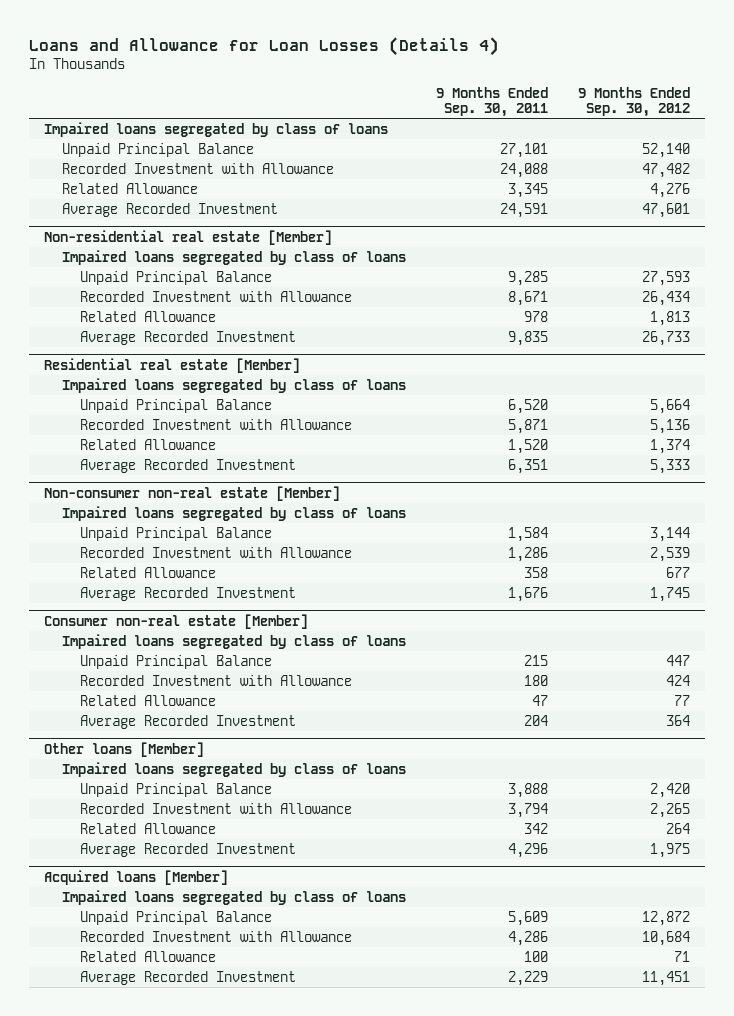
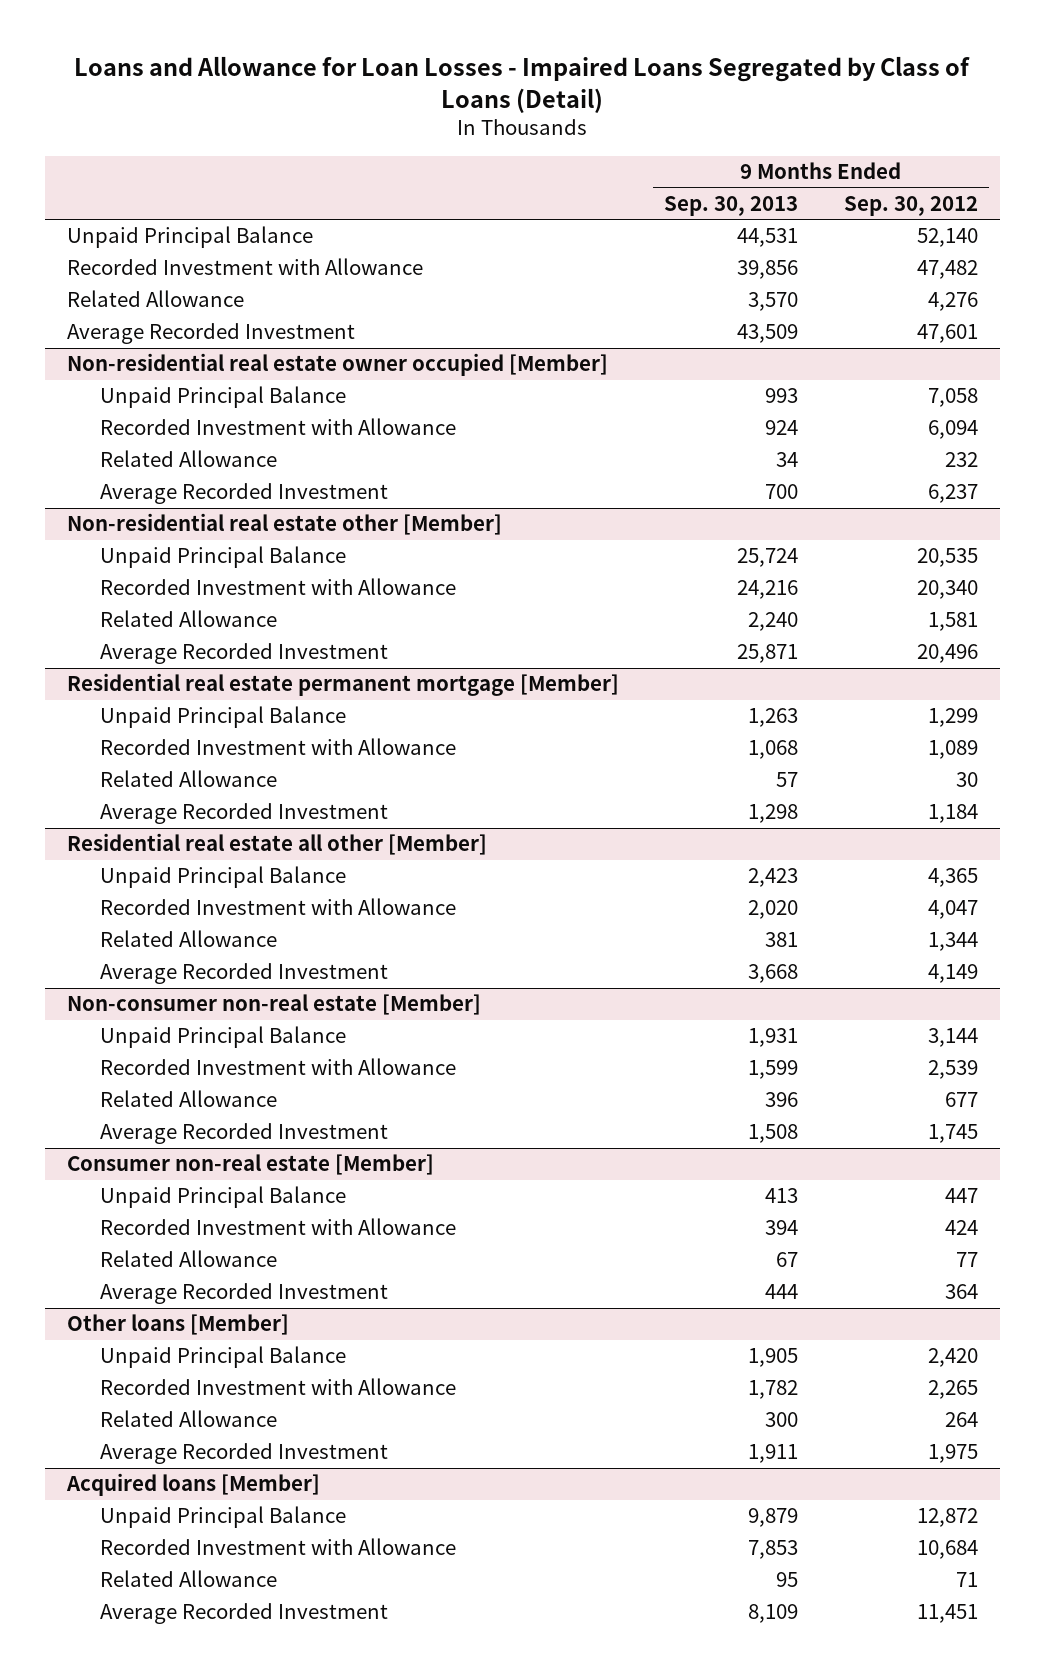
- Loans and Allowance for Loan Losses (Details 4)
+ Loans and Allowance for Loan Losses - Impaired Loans Segregated by Class of Loans (Detail)
- | 9 Months Ended Sep. 30, 2011 | 9 Months Ended Sep. 30, 2012
+ | 9 Months Ended Sep. 30, 2013 | 9 Months Ended Sep. 30, 2012
- Impaired loans segregated by class of loans
- Non-residential real estate [Member]
- Impaired loans segregated by class of loans
- Unpaid Principal Balance | 9,285 | 27,593
- Recorded Investment with Allowance | 8,671 | 26,434
- Related Allowance | 978 | 1,813
- Average Recorded Investment | 9,835 | 26,733
- Residential real estate [Member]
- Impaired loans segregated by class of loans
- Unpaid Principal Balance | 6,520 | 5,664
- Recorded Investment with Allowance | 5,871 | 5,136
- Related Allowance | 1,520 | 1,374
- Average Recorded Investment | 6,351 | 5,333
+ Non-residential real estate owner occupied [Member]
+ Unpaid Principal Balance | 993 | 7,058
+ Recorded Investment with Allowance | 924 | 6,094
+ Related Allowance | 34 | 232
+ Average Recorded Investment | 700 | 6,237
+ Non-residential real estate other [Member]
+ Unpaid Principal Balance | 25,724 | 20,535
+ Recorded Investment with Allowance | 24,216 | 20,340
+ Related Allowance | 2,240 | 1,581
+ Average Recorded Investment | 25,871 | 20,496
+ Residential real estate permanent mortgage [Member]
+ Unpaid Principal Balance | 1,263 | 1,299
+ Recorded Investment with Allowance | 1,068 | 1,089
+ Related Allowance | 57 | 30
+ Average Recorded Investment | 1,298 | 1,184
+ Residential real estate all other [Member]
+ Unpaid Principal Balance | 2,423 | 4,365
+ Recorded Investment with Allowance | 2,020 | 4,047
+ Related Allowance | 381 | 1,344
+ Average Recorded Investment | 3,668 | 4,149
@ Non-consumer non-real estate [Member]
- Impaired loans segregated by class of loans
@ Consumer non-real estate [Member]
- Impaired loans segregated by class of loans
@ Other loans [Member]
- Impaired loans segregated by class of loans
@ Acquired loans [Member]
- Impaired loans segregated by class of loans

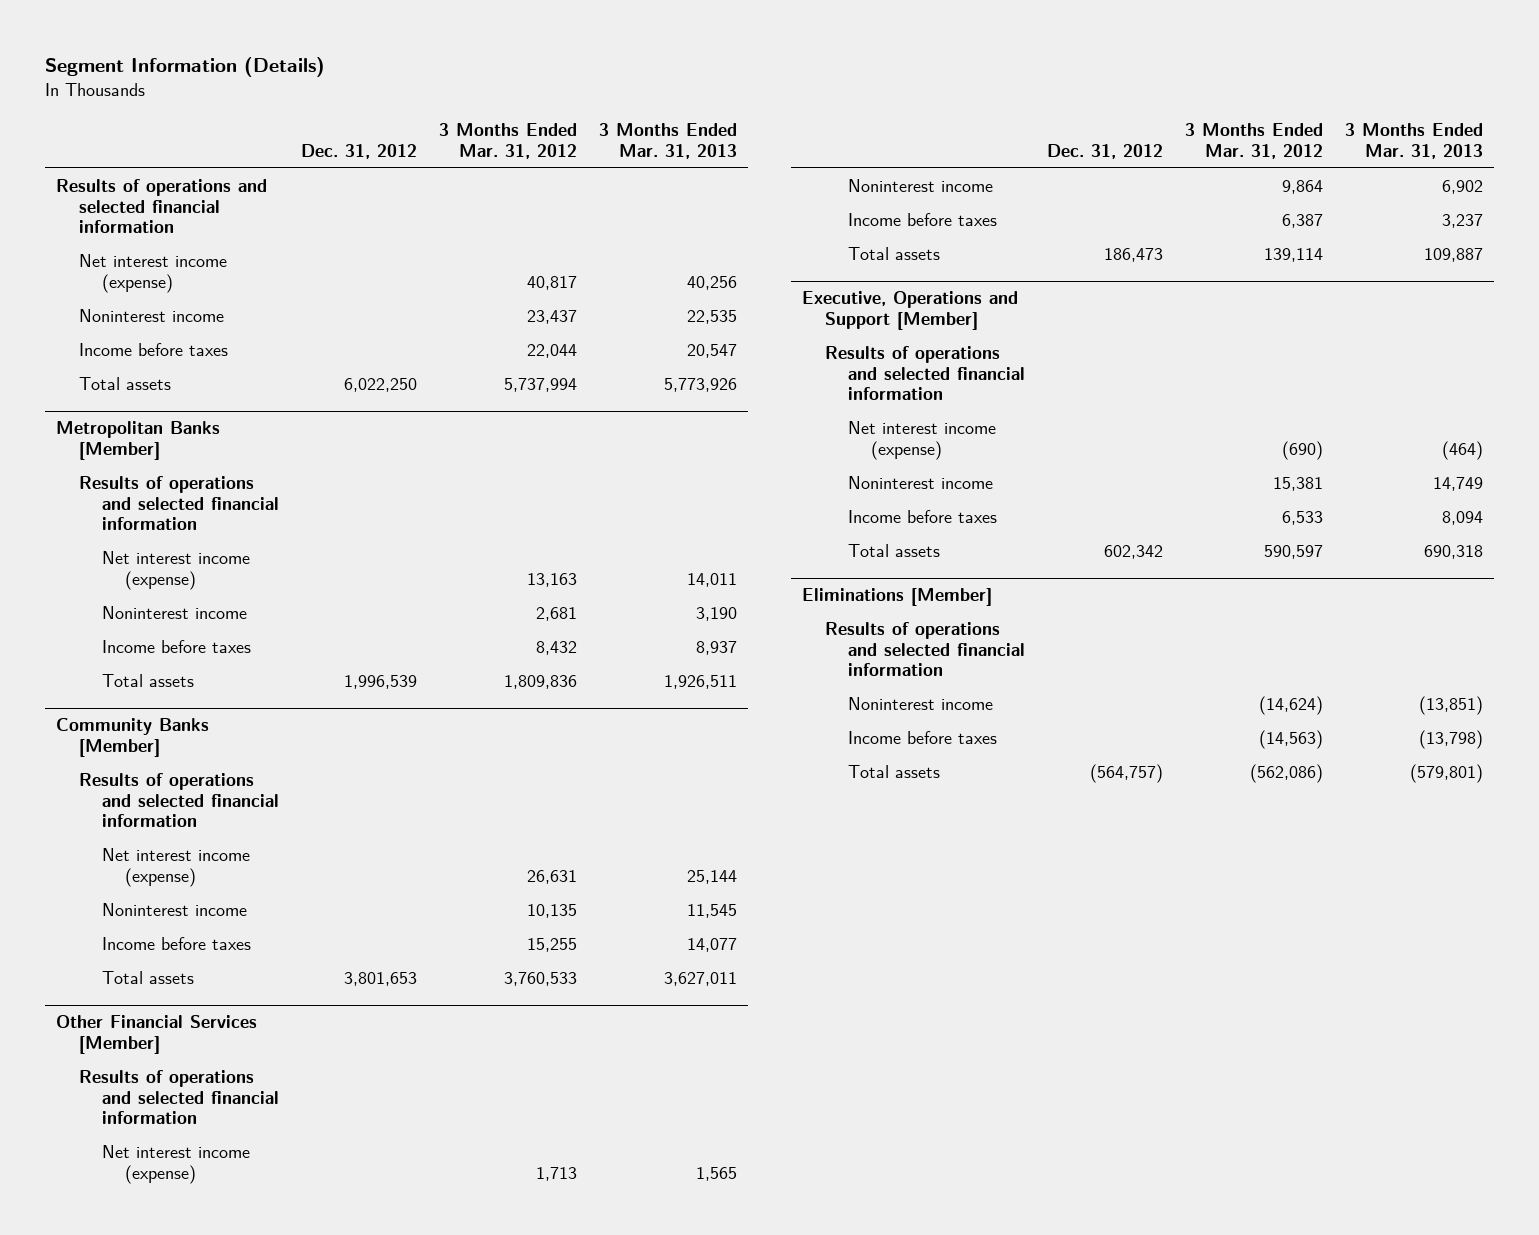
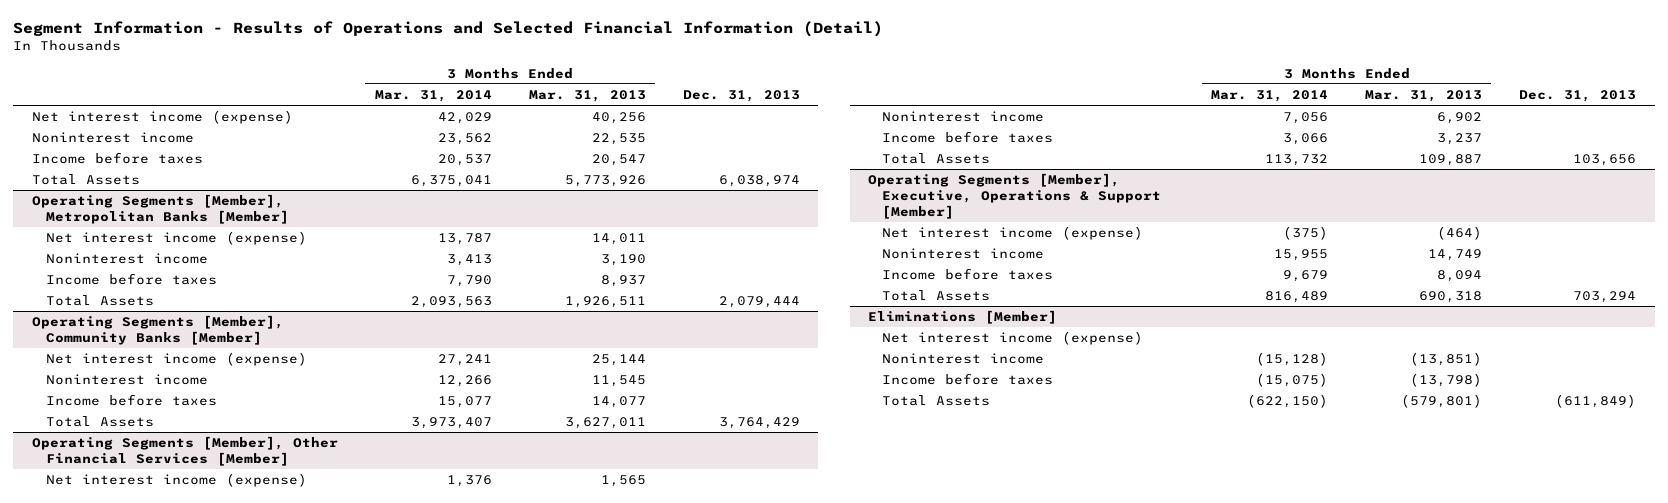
- Segment Information (Details)
+ Segment Information - Results of Operations and Selected Financial Information (Detail)
- | Dec. 31, 2012 | 3 Months Ended Mar. 31, 2012 | 3 Months Ended Mar. 31, 2013
+ | 3 Months Ended Mar. 31, 2014 | 3 Months Ended Mar. 31, 2013 | Dec. 31, 2013
- Results of operations and selected financial information
- Total assets | 6,022,250 | 5,737,994 | 5,773,926
- Metropolitan Banks [Member]
- Results of operations and selected financial information
+ Total Assets | 6,375,041 | 5,773,926 | 6,038,974
+ Operating Segments [Member], Metropolitan Banks [Member]
- Total assets | 1,996,539 | 1,809,836 | 1,926,511
- Community Banks [Member]
- Results of operations and selected financial information
+ Total Assets | 2,093,563 | 1,926,511 | 2,079,444
+ Operating Segments [Member], Community Banks [Member]
- Total assets | 3,801,653 | 3,760,533 | 3,627,011
- Other Financial Services [Member]
- Results of operations and selected financial information
+ Total Assets | 3,973,407 | 3,627,011 | 3,764,429
+ Operating Segments [Member], Other Financial Services [Member]
- Total assets | 186,473 | 139,114 | 109,887
- Executive, Operations and Support [Member]
- Results of operations and selected financial information
+ Total Assets | 113,732 | 109,887 | 103,656
+ Operating Segments [Member], Executive, Operations & Support [Member]
- Total assets | 602,342 | 590,597 | 690,318
+ Total Assets | 816,489 | 690,318 | 703,294
@ Eliminations [Member]
- Results of operations and selected financial information
+ Net interest income (expense)
- Total assets | (564,757) | (562,086) | (579,801)
+ Total Assets | (622,150) | (579,801) | (611,849)

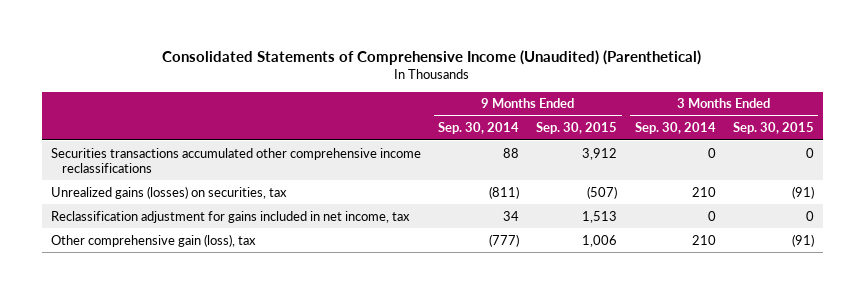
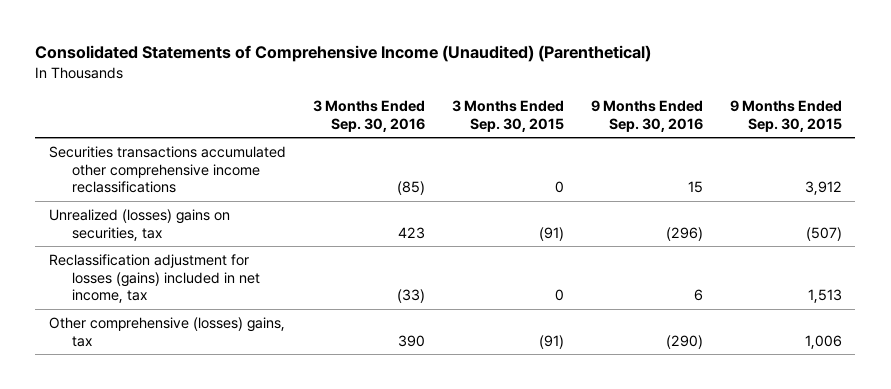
- | 9 Months Ended Sep. 30, 2014 | 9 Months Ended Sep. 30, 2015 | 3 Months Ended Sep. 30, 2014 | 3 Months Ended Sep. 30, 2015
+ | 3 Months Ended Sep. 30, 2016 | 3 Months Ended Sep. 30, 2015 | 9 Months Ended Sep. 30, 2016 | 9 Months Ended Sep. 30, 2015
- Unrealized gains (losses) on securities, tax | (811) | (507) | 210 | (91)
- Reclassification adjustment for gains included in net income, tax | 34 | 1,513 | 0 | 0
- Other comprehensive gain (loss), tax | (777) | 1,006 | 210 | (91)
+ Unrealized (losses) gains on securities, tax | 423 | (91) | (296) | (507)
+ Reclassification adjustment for losses (gains) included in net income, tax | (33) | 0 | 6 | 1,513
+ Other comprehensive (losses) gains, tax | 390 | (91) | (290) | 1,006

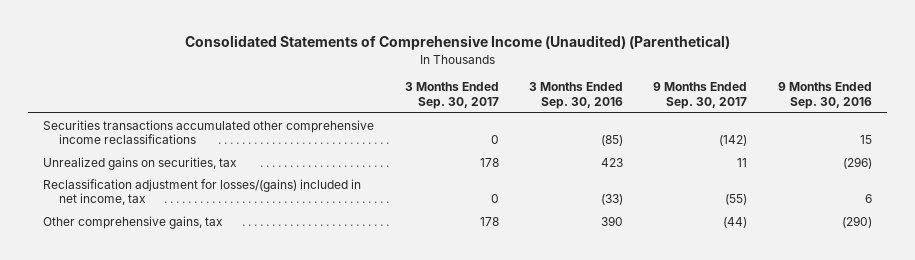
- | 3 Months Ended Sep. 30, 2016 | 3 Months Ended Sep. 30, 2015 | 9 Months Ended Sep. 30, 2016 | 9 Months Ended Sep. 30, 2015
+ | 3 Months Ended Sep. 30, 2017 | 3 Months Ended Sep. 30, 2016 | 9 Months Ended Sep. 30, 2017 | 9 Months Ended Sep. 30, 2016
- Unrealized (losses) gains on securities, tax | 423 | (91) | (296) | (507)
- Reclassification adjustment for losses (gains) included in net income, tax | (33) | 0 | 6 | 1,513
- Other comprehensive (losses) gains, tax | 390 | (91) | (290) | 1,006
+ Unrealized gains on securities, tax | 178 | 423 | 11 | (296)
+ Reclassification adjustment for losses/(gains) included in net income, tax | 0 | (33) | (55) | 6
+ Other comprehensive gains, tax | 178 | 390 | (44) | (290)

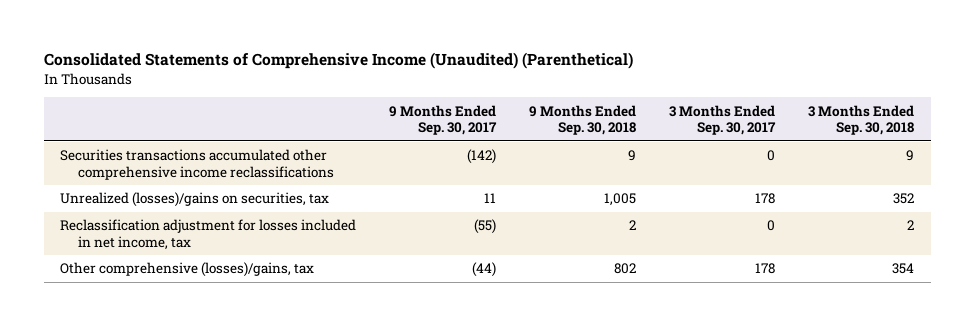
- | 3 Months Ended Sep. 30, 2017 | 3 Months Ended Sep. 30, 2016 | 9 Months Ended Sep. 30, 2017 | 9 Months Ended Sep. 30, 2016
+ | 9 Months Ended Sep. 30, 2017 | 9 Months Ended Sep. 30, 2018 | 3 Months Ended Sep. 30, 2017 | 3 Months Ended Sep. 30, 2018
- Unrealized gains on securities, tax | 178 | 423 | 11 | (296)
- Reclassification adjustment for losses/(gains) included in net income, tax | 0 | (33) | (55) | 6
- Other comprehensive gains, tax | 178 | 390 | (44) | (290)
+ Unrealized (losses)/gains on securities, tax | 11 | 1,005 | 178 | 352
+ Reclassification adjustment for losses included in net income, tax | (55) | 2 | 0 | 2
+ Other comprehensive (losses)/gains, tax | (44) | 802 | 178 | 354

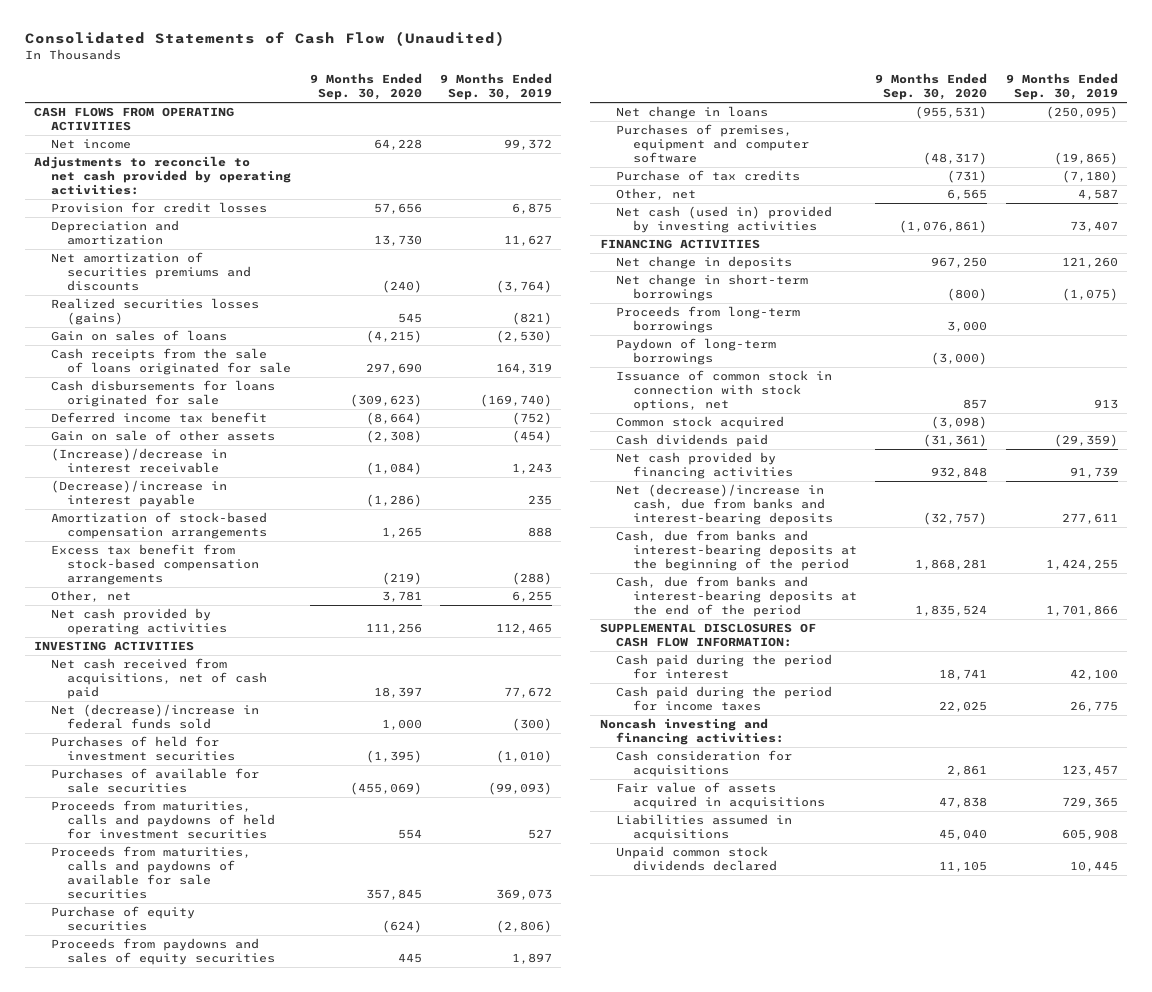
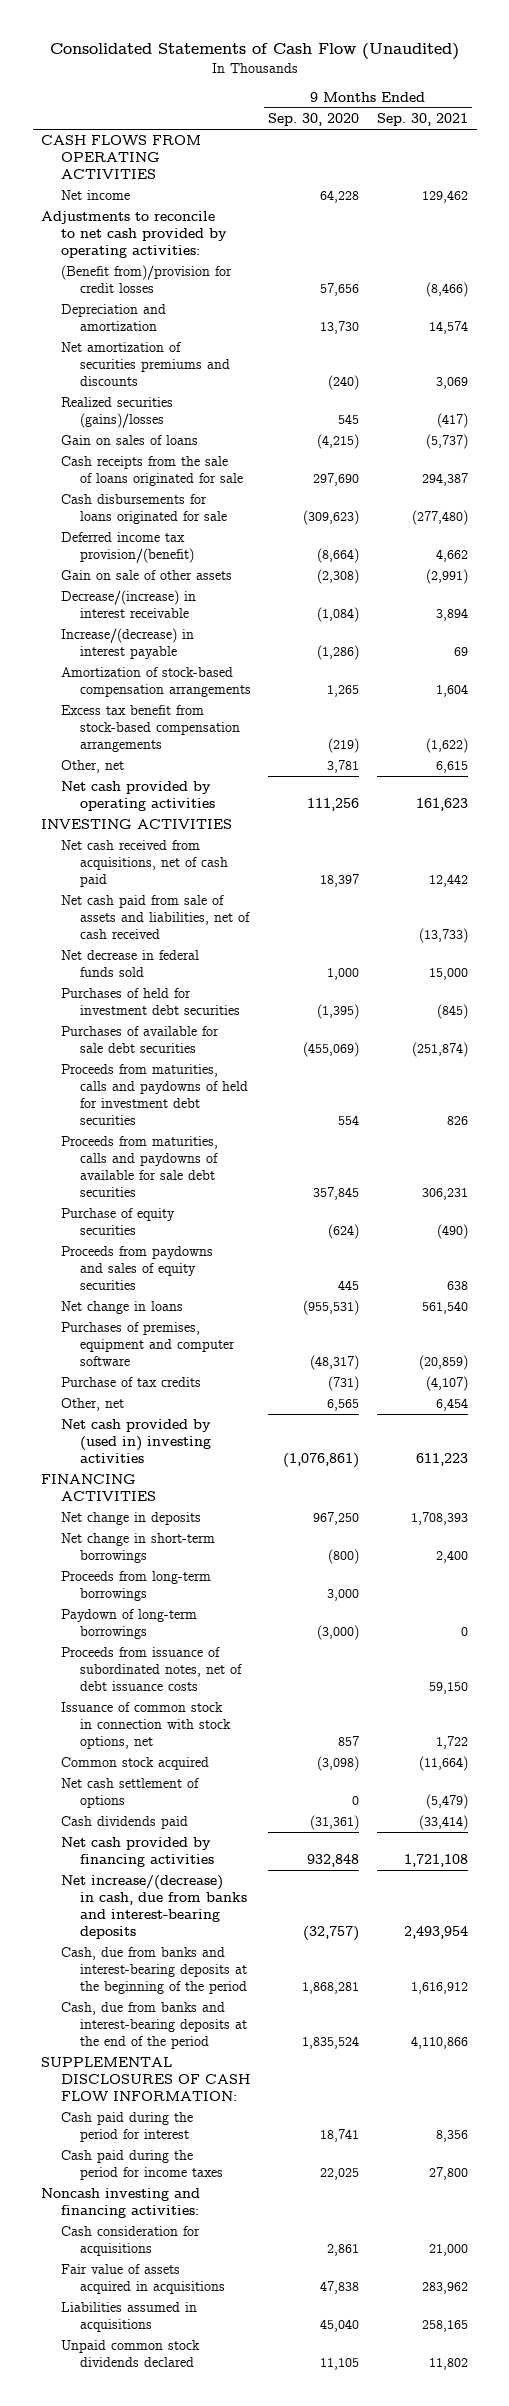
- | 9 Months Ended Sep. 30, 2020 | 9 Months Ended Sep. 30, 2019
+ | 9 Months Ended Sep. 30, 2020 | 9 Months Ended Sep. 30, 2021
- Provision for credit losses | 57,656 | 6,875
+ (Benefit from)/provision for credit losses | 57,656 | (8,466)
- Realized securities losses (gains) | 545 | (821)
+ Realized securities (gains)/losses | 545 | (417)
- Deferred income tax benefit | (8,664) | (752)
+ Deferred income tax provision/(benefit) | (8,664) | 4,662
- (Increase)/decrease in interest receivable | (1,084) | 1,243
- (Decrease)/increase in interest payable | (1,286) | 235
+ Decrease/(increase) in interest receivable | (1,084) | 3,894
+ Increase/(decrease) in interest payable | (1,286) | 69
- Net (decrease)/increase in federal funds sold | 1,000 | (300)
- Purchases of held for investment securities | (1,395) | (1,010)
- Purchases of available for sale securities | (455,069) | (99,093)
- Proceeds from maturities, calls and paydowns of held for investment securities | 554 | 527
- Proceeds from maturities, calls and paydowns of available for sale securities | 357,845 | 369,073
+ Net cash paid from sale of assets and liabilities, net of cash received | | (13,733)
+ Net decrease in federal funds sold | 1,000 | 15,000
+ Purchases of held for investment debt securities | (1,395) | (845)
+ Purchases of available for sale debt securities | (455,069) | (251,874)
+ Proceeds from maturities, calls and paydowns of held for investment debt securities | 554 | 826
+ Proceeds from maturities, calls and paydowns of available for sale debt securities | 357,845 | 306,231
- Net cash (used in) provided by investing activities | (1,076,861) | 73,407
+ Net cash provided by (used in) investing activities | (1,076,861) | 611,223
+ Proceeds from issuance of subordinated notes, net of debt issuance costs | | 59,150
+ Net cash settlement of options | 0 | (5,479)
- Net (decrease)/increase in cash, due from banks and interest-bearing deposits | (32,757) | 277,611
+ Net increase/(decrease) in cash, due from banks and interest-bearing deposits | (32,757) | 2,493,954

